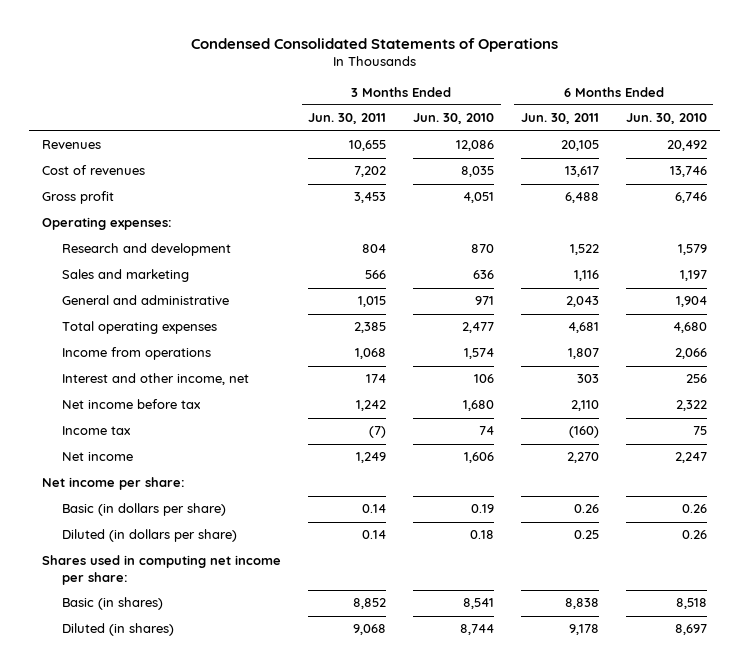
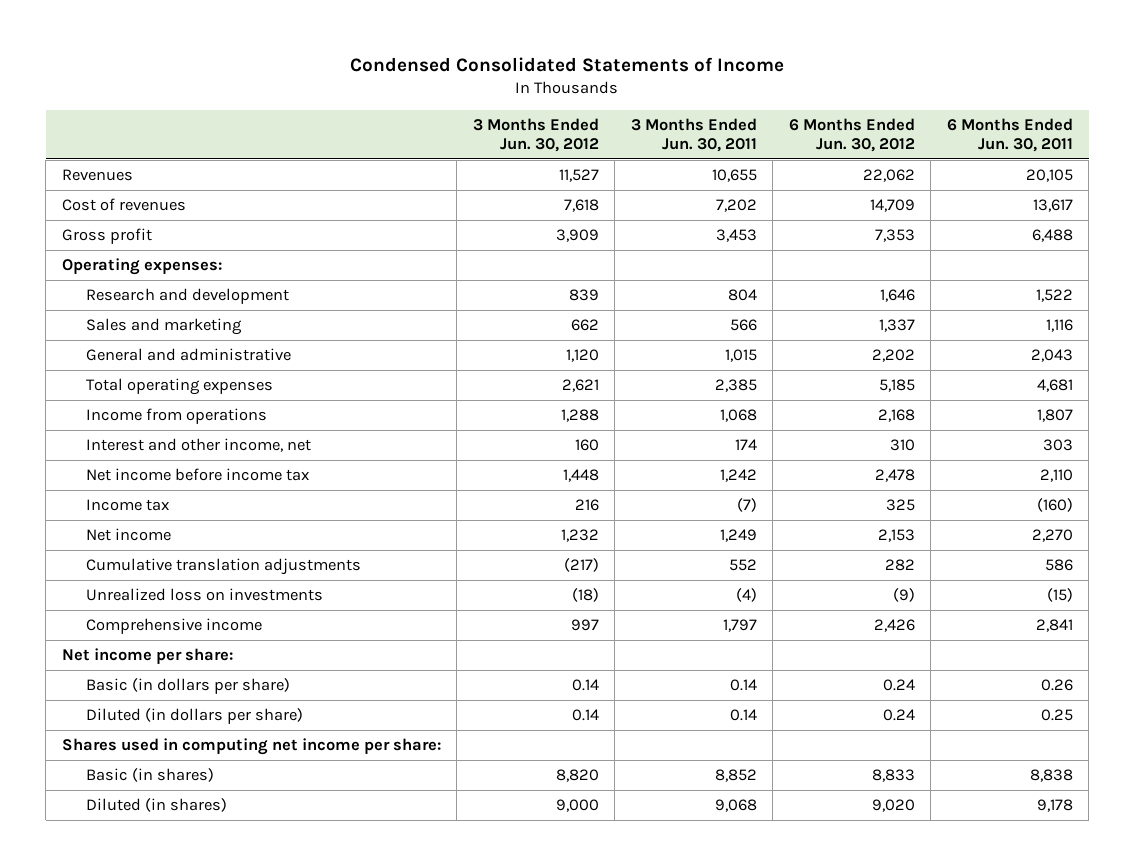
- Condensed Consolidated Statements of Operations
+ Condensed Consolidated Statements of Income
- | 3 Months Ended Jun. 30, 2011 | 3 Months Ended Jun. 30, 2010 | 6 Months Ended Jun. 30, 2011 | 6 Months Ended Jun. 30, 2010
+ | 3 Months Ended Jun. 30, 2012 | 3 Months Ended Jun. 30, 2011 | 6 Months Ended Jun. 30, 2012 | 6 Months Ended Jun. 30, 2011
- Net income before tax | 1,242 | 1,680 | 2,110 | 2,322
+ Net income before income tax | 1,448 | 1,242 | 2,478 | 2,110
+ Cumulative translation adjustments | (217) | 552 | 282 | 586
+ Unrealized loss on investments | (18) | (4) | (9) | (15)
+ Comprehensive income | 997 | 1,797 | 2,426 | 2,841

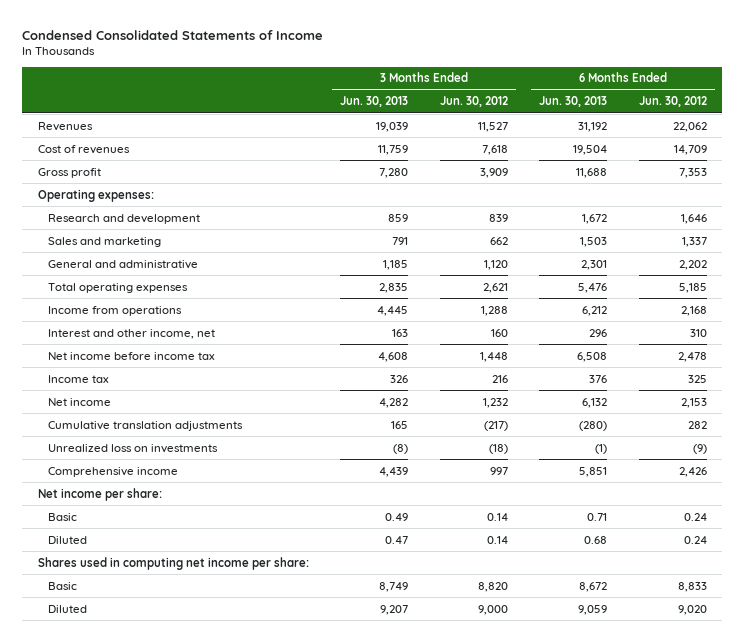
- | 3 Months Ended Jun. 30, 2012 | 3 Months Ended Jun. 30, 2011 | 6 Months Ended Jun. 30, 2012 | 6 Months Ended Jun. 30, 2011
+ | 3 Months Ended Jun. 30, 2013 | 3 Months Ended Jun. 30, 2012 | 6 Months Ended Jun. 30, 2013 | 6 Months Ended Jun. 30, 2012
- Basic (in dollars per share) | 0.14 | 0.14 | 0.24 | 0.26
- Diluted (in dollars per share) | 0.14 | 0.14 | 0.24 | 0.25
+ Basic | 0.49 | 0.14 | 0.71 | 0.24
+ Diluted | 0.47 | 0.14 | 0.68 | 0.24
- Basic (in shares) | 8,820 | 8,852 | 8,833 | 8,838
- Diluted (in shares) | 9,000 | 9,068 | 9,020 | 9,178
+ Basic | 8,749 | 8,820 | 8,672 | 8,833
+ Diluted | 9,207 | 9,000 | 9,059 | 9,020

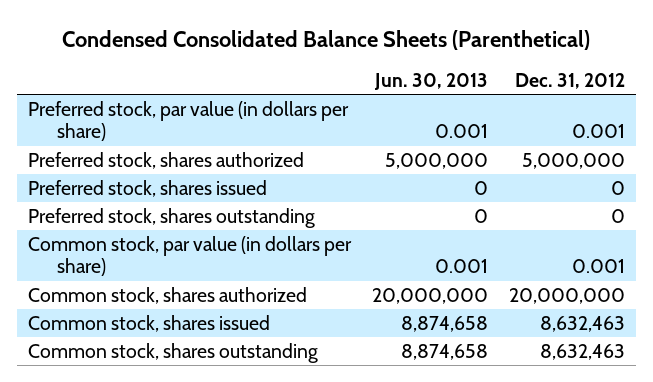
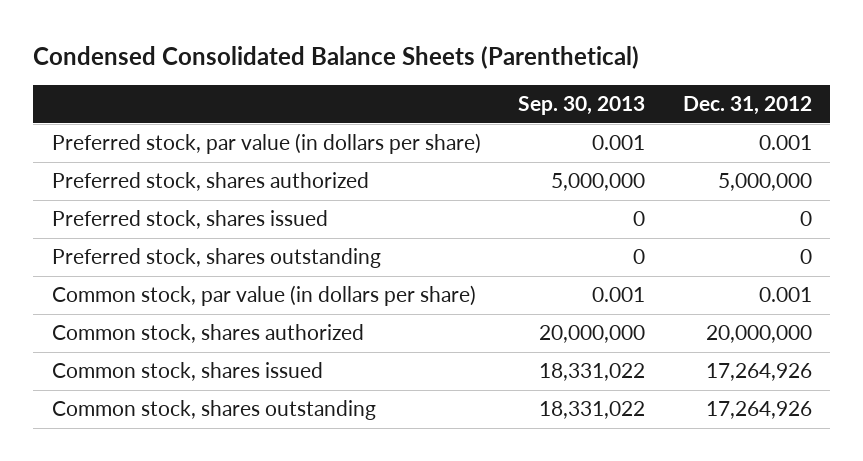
- | Jun. 30, 2013 | Dec. 31, 2012
+ | Sep. 30, 2013 | Dec. 31, 2012
- Common stock, shares issued | 8,874,658 | 8,632,463
- Common stock, shares outstanding | 8,874,658 | 8,632,463
+ Common stock, shares issued | 18,331,022 | 17,264,926
+ Common stock, shares outstanding | 18,331,022 | 17,264,926

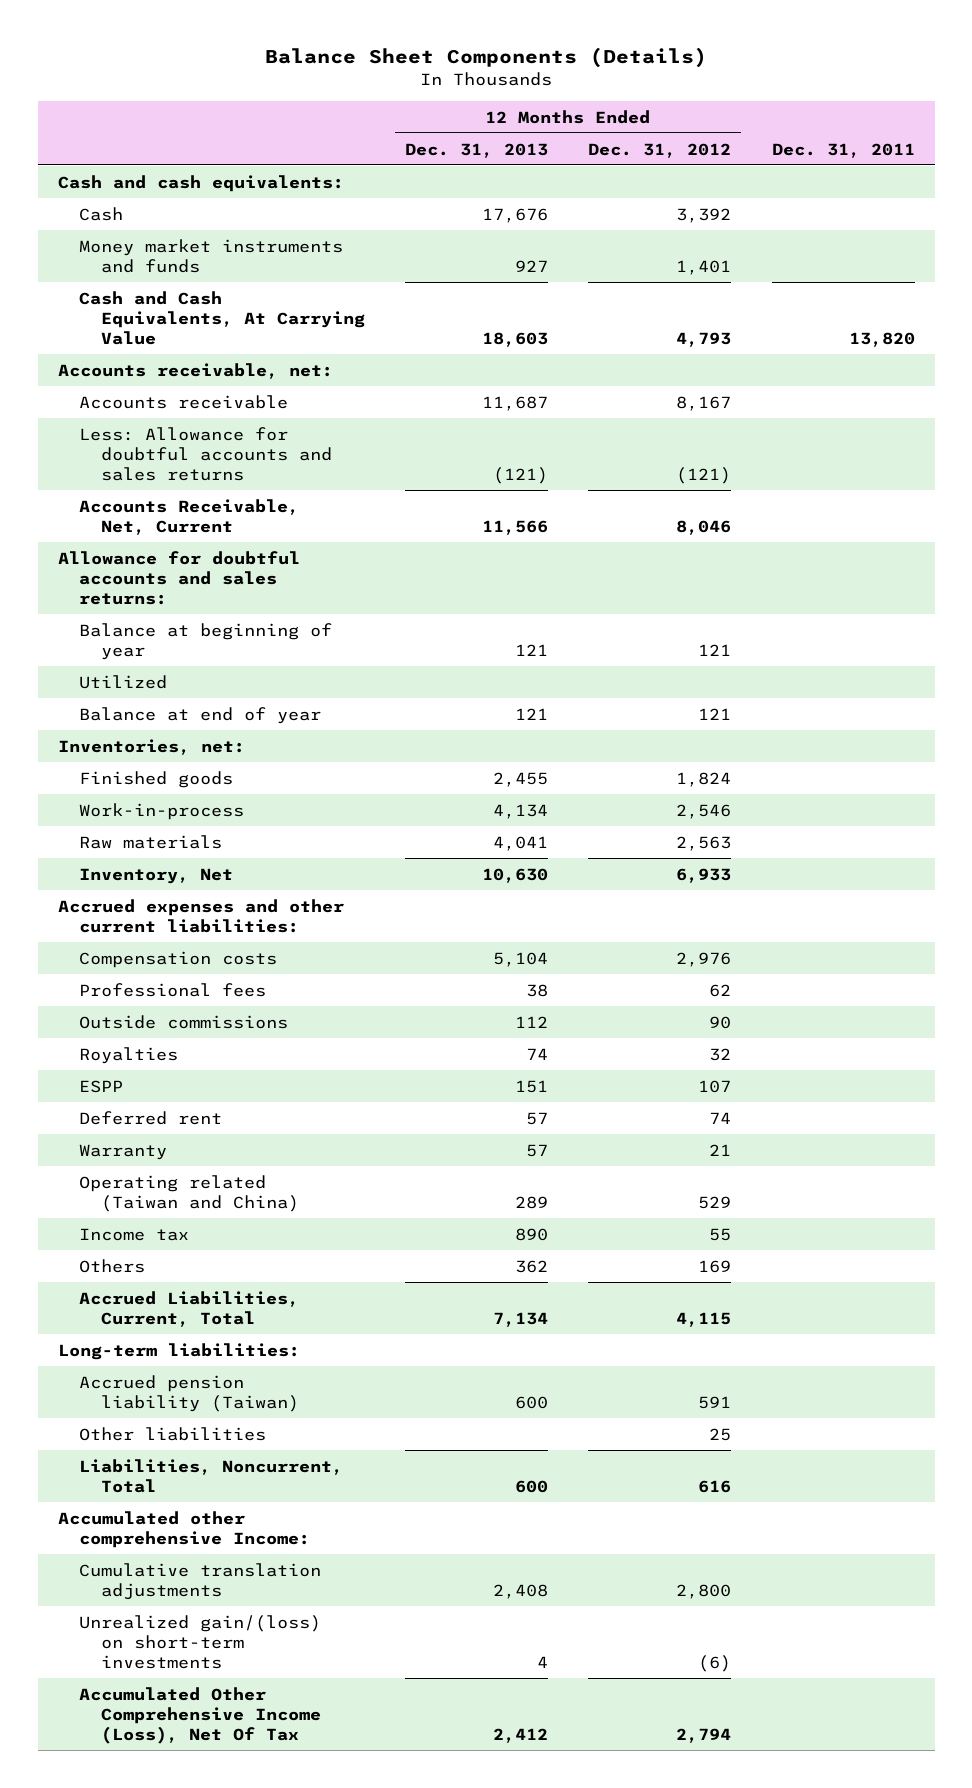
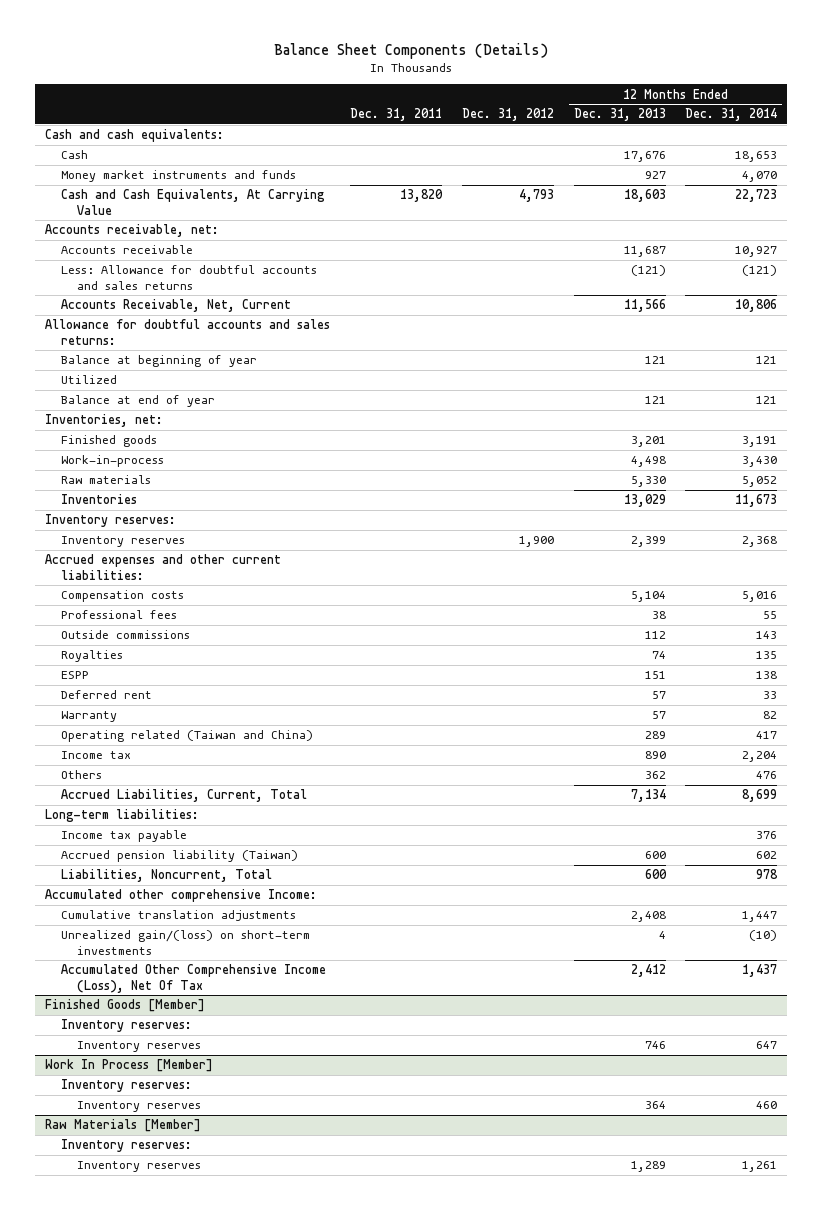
- | 12 Months Ended Dec. 31, 2013 | 12 Months Ended Dec. 31, 2012 | Dec. 31, 2011
+ | Dec. 31, 2011 | Dec. 31, 2012 | 12 Months Ended Dec. 31, 2013 | 12 Months Ended Dec. 31, 2014
- Finished goods | 2,455 | 1,824 |
- Work-in-process | 4,134 | 2,546 |
- Raw materials | 4,041 | 2,563 |
- Inventory, Net | 10,630 | 6,933 |
+ Finished goods | | | 3,201 | 3,191
+ Work-in-process | | | 4,498 | 3,430
+ Raw materials | | | 5,330 | 5,052
+ Inventories | | | 13,029 | 11,673
+ Inventory reserves:
+ Inventory reserves | | 1,900 | 2,399 | 2,368
+ Income tax payable | | | | 376
- Other liabilities | | 25 |
+ Finished Goods [Member]
+ Inventory reserves:
+ Inventory reserves | | | 746 | 647
+ Work In Process [Member]
+ Inventory reserves:
+ Inventory reserves | | | 364 | 460
+ Raw Materials [Member]
+ Inventory reserves:
+ Inventory reserves | | | 1,289 | 1,261

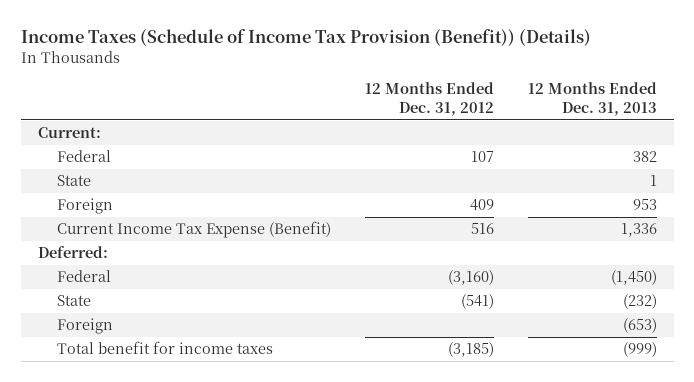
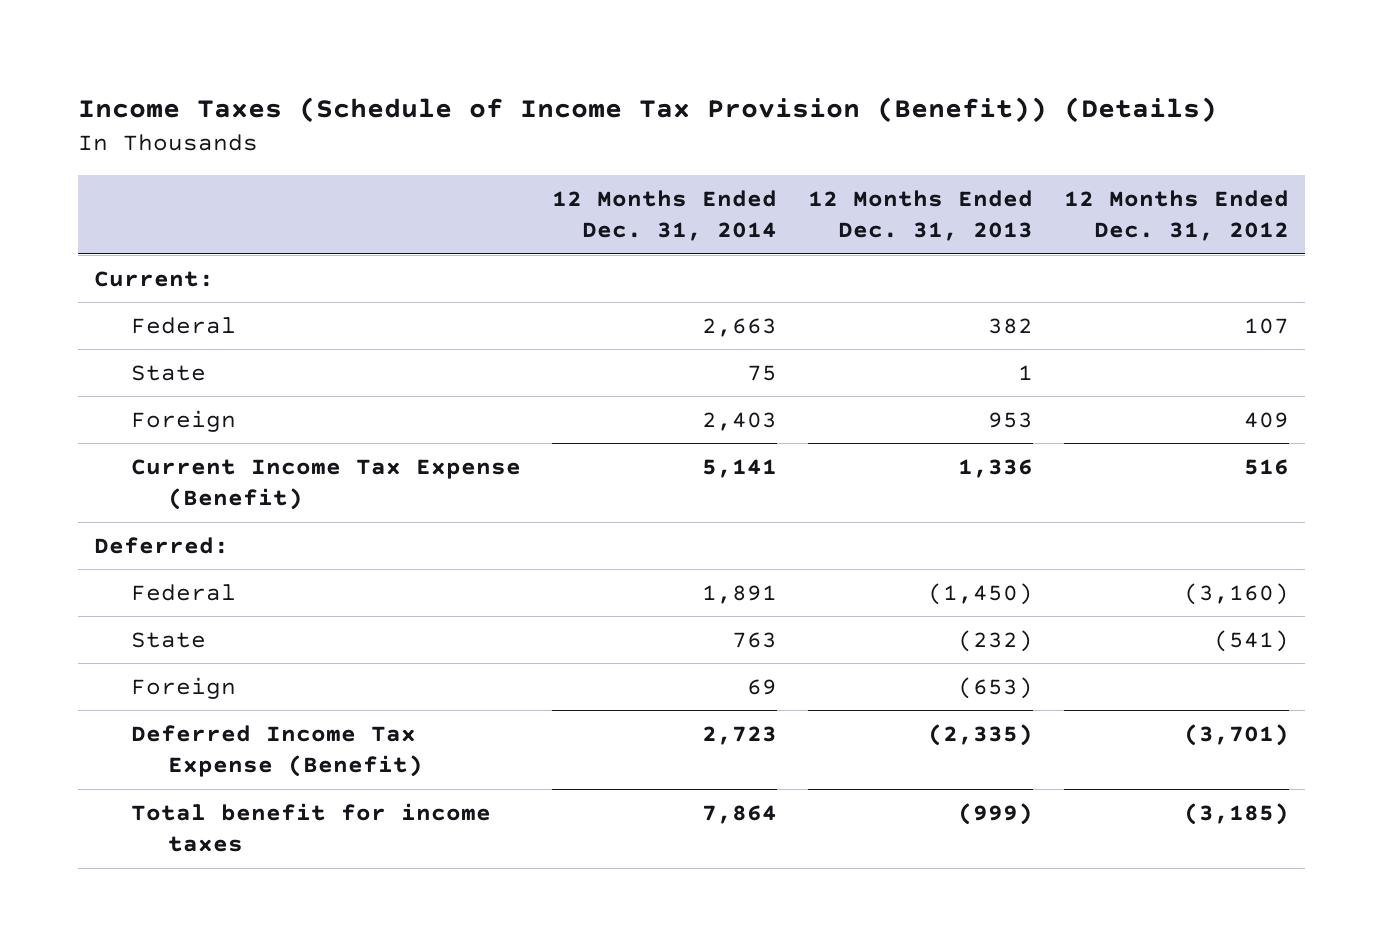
- | 12 Months Ended Dec. 31, 2012 | 12 Months Ended Dec. 31, 2013
+ | 12 Months Ended Dec. 31, 2014 | 12 Months Ended Dec. 31, 2013 | 12 Months Ended Dec. 31, 2012
+ Deferred Income Tax Expense (Benefit) | 2,723 | (2,335) | (3,701)

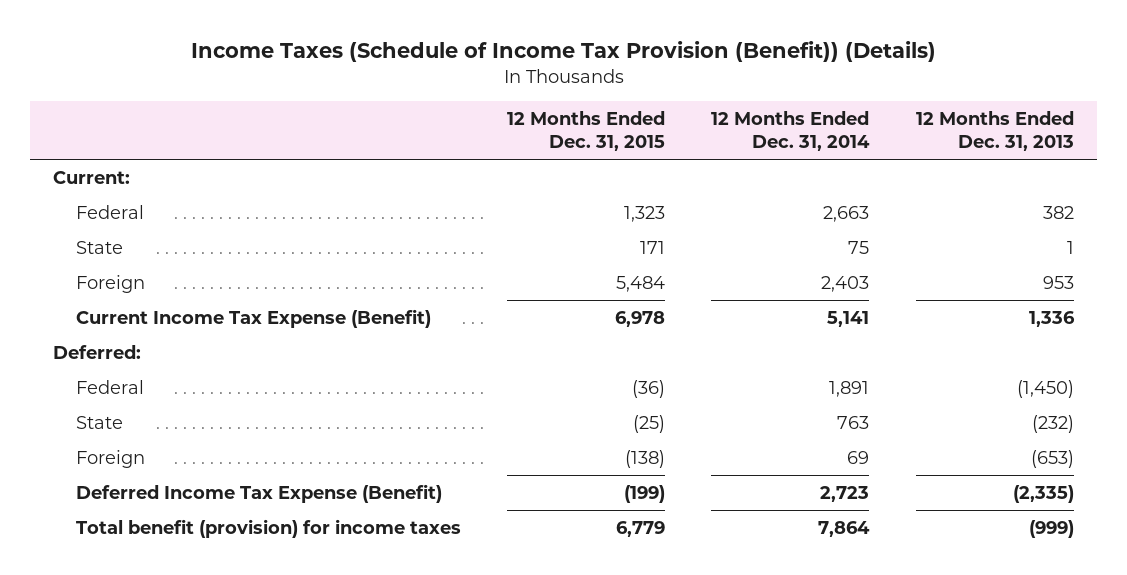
- | 12 Months Ended Dec. 31, 2014 | 12 Months Ended Dec. 31, 2013 | 12 Months Ended Dec. 31, 2012
+ | 12 Months Ended Dec. 31, 2015 | 12 Months Ended Dec. 31, 2014 | 12 Months Ended Dec. 31, 2013
- Total benefit for income taxes | 7,864 | (999) | (3,185)
+ Total benefit (provision) for income taxes | 6,779 | 7,864 | (999)

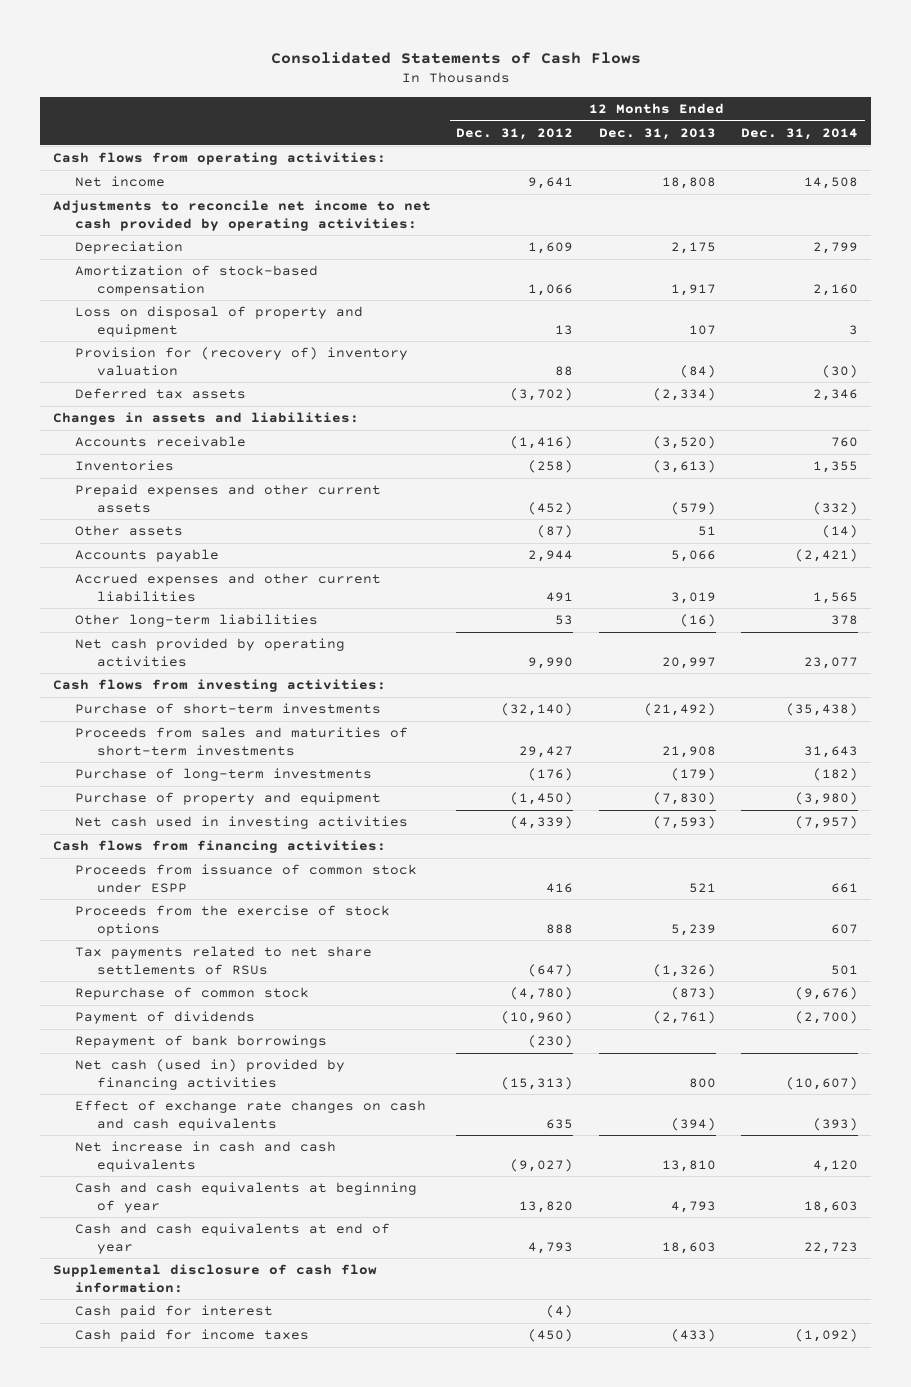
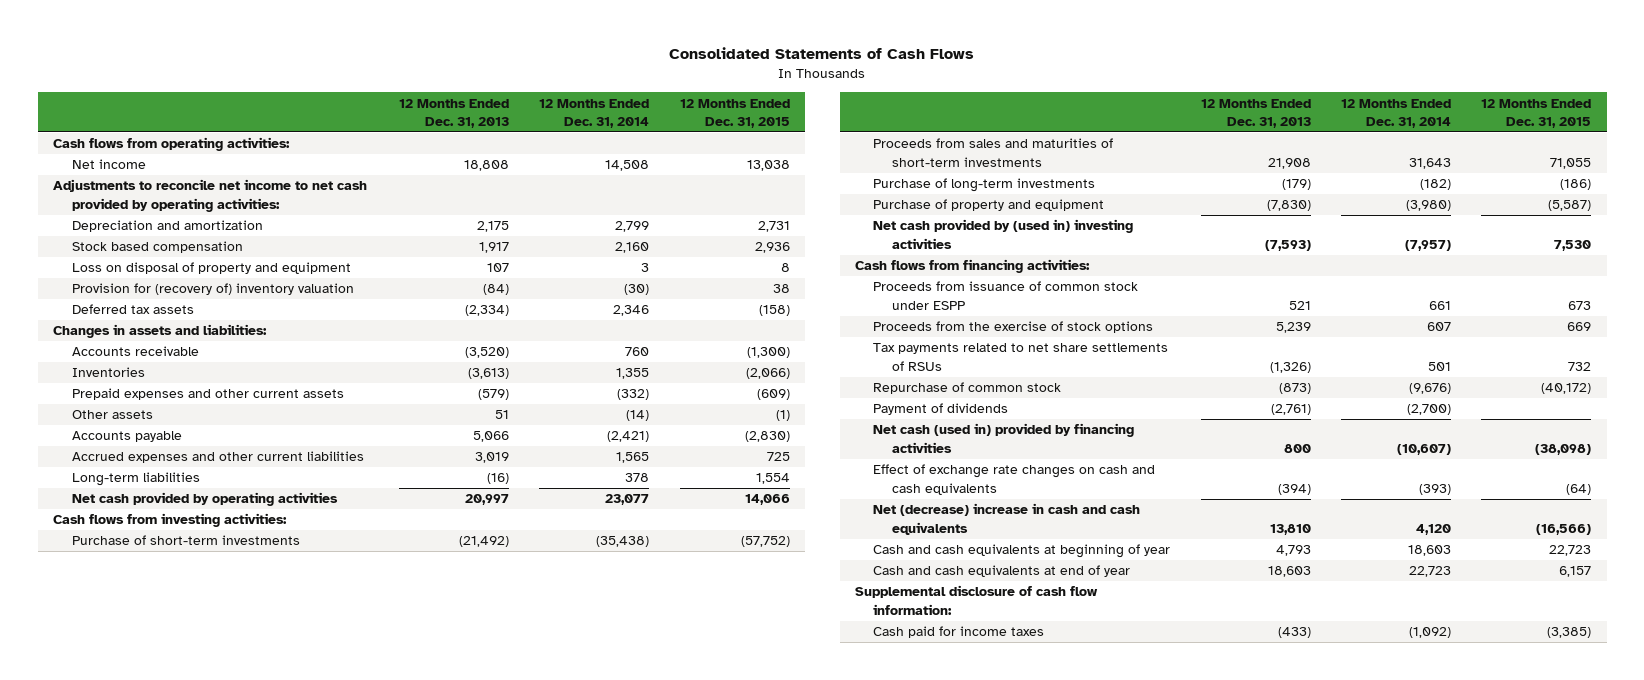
- | 12 Months Ended Dec. 31, 2012 | 12 Months Ended Dec. 31, 2013 | 12 Months Ended Dec. 31, 2014
+ | 12 Months Ended Dec. 31, 2013 | 12 Months Ended Dec. 31, 2014 | 12 Months Ended Dec. 31, 2015
- Depreciation | 1,609 | 2,175 | 2,799
- Amortization of stock-based compensation | 1,066 | 1,917 | 2,160
+ Depreciation and amortization | 2,175 | 2,799 | 2,731
+ Stock based compensation | 1,917 | 2,160 | 2,936
- Other long-term liabilities | 53 | (16) | 378
+ Long-term liabilities | (16) | 378 | 1,554
- Net cash used in investing activities | (4,339) | (7,593) | (7,957)
+ Net cash provided by (used in) investing activities | (7,593) | (7,957) | 7,530
- Repayment of bank borrowings | (230) | |
- Net increase in cash and cash equivalents | (9,027) | 13,810 | 4,120
+ Net (decrease) increase in cash and cash equivalents | 13,810 | 4,120 | (16,566)
- Cash paid for interest | (4) | |

